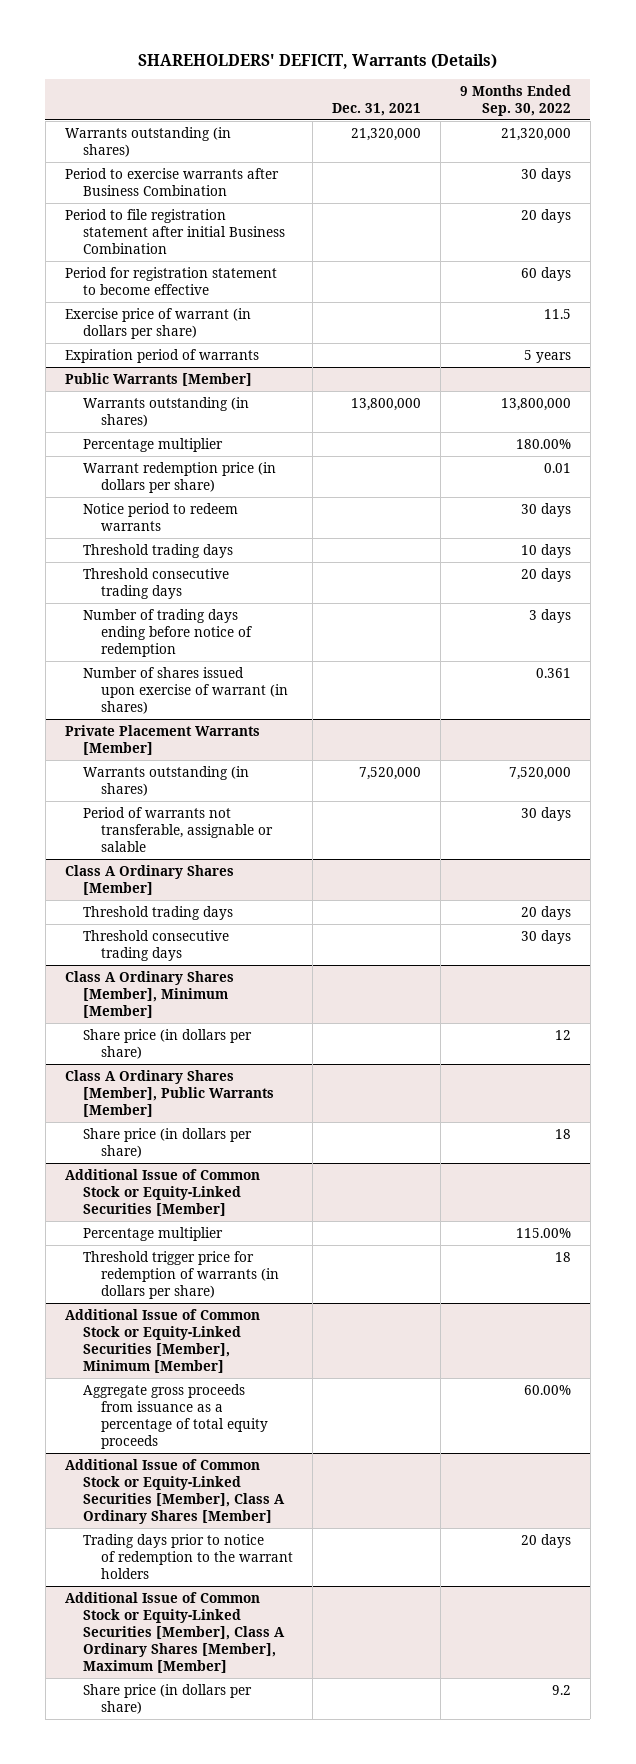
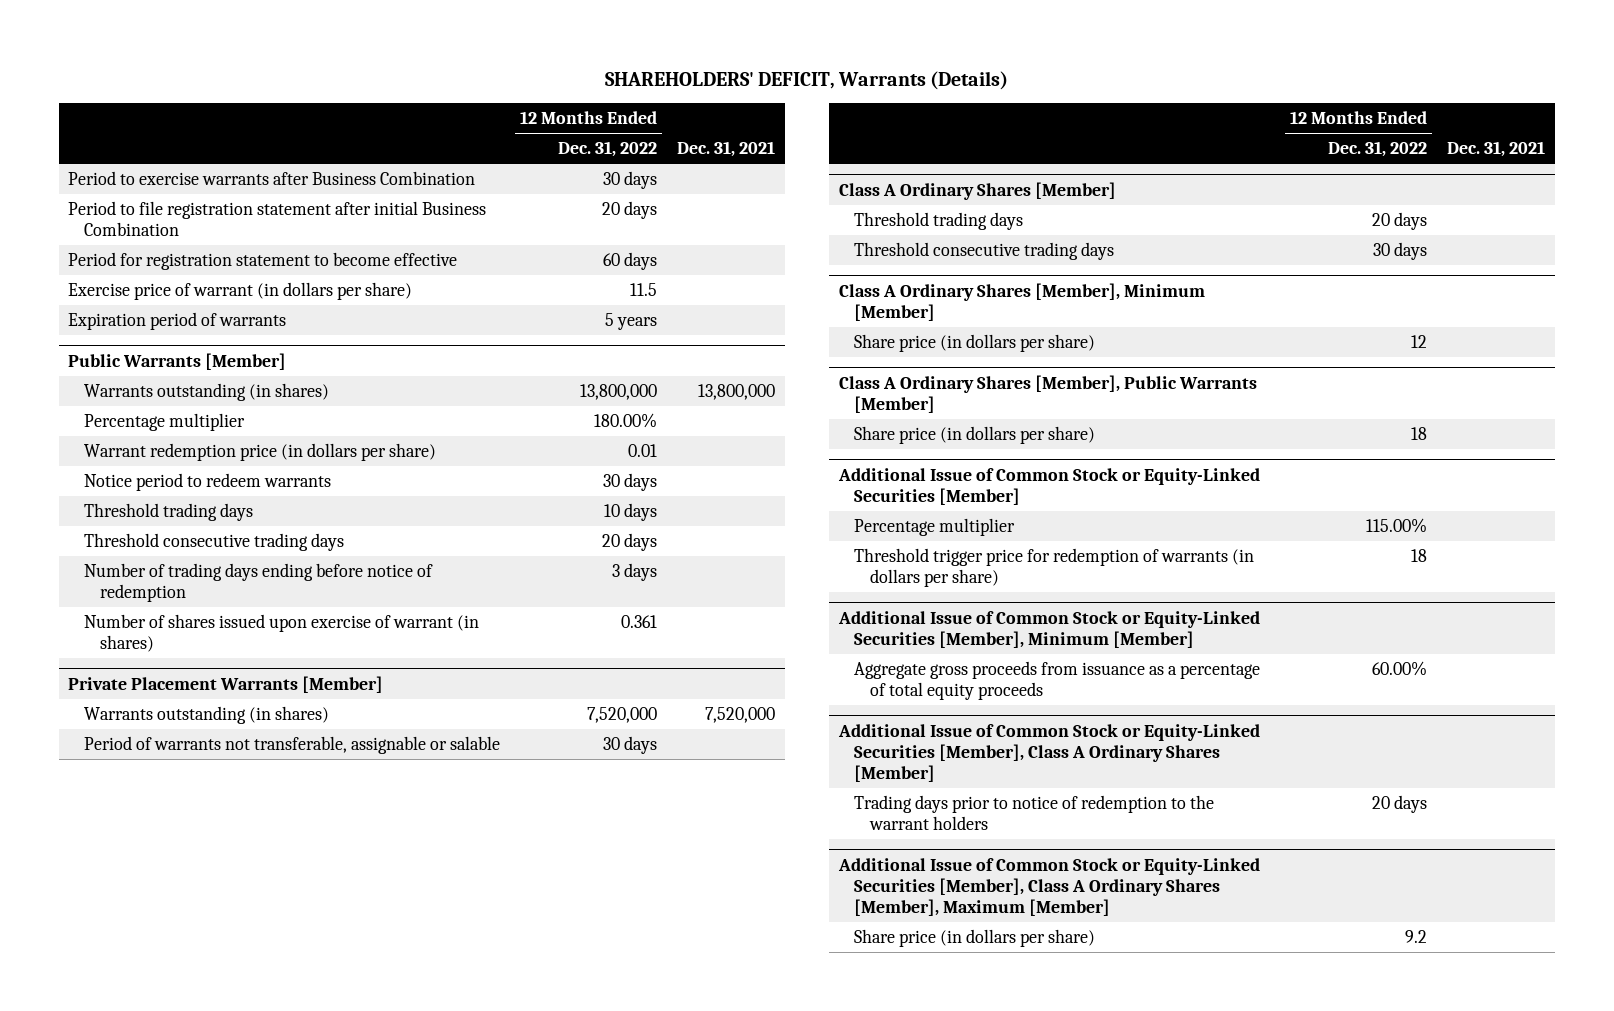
- | Dec. 31, 2021 | 9 Months Ended Sep. 30, 2022
+ | 12 Months Ended Dec. 31, 2022 | Dec. 31, 2021
- Warrants outstanding (in shares) | 21,320,000 | 21,320,000

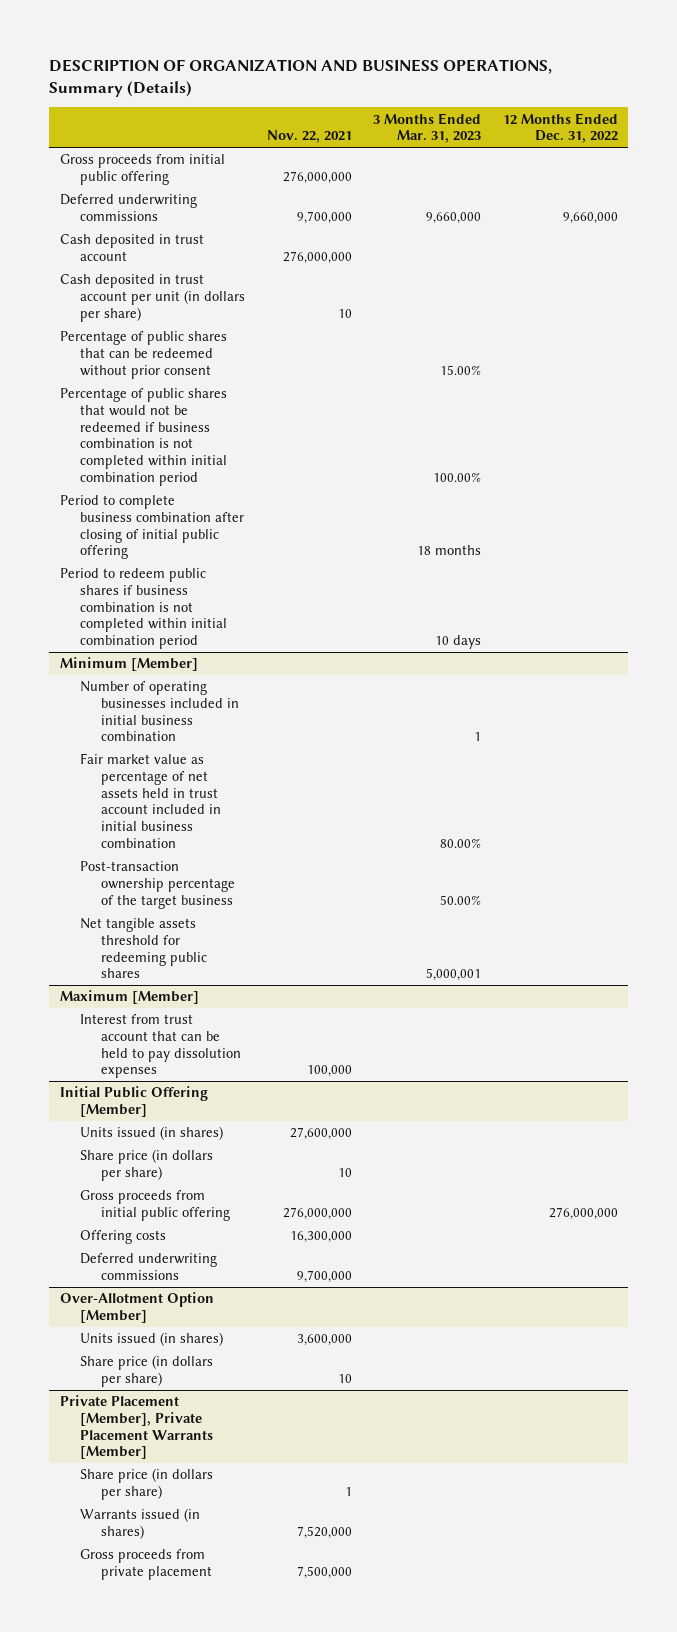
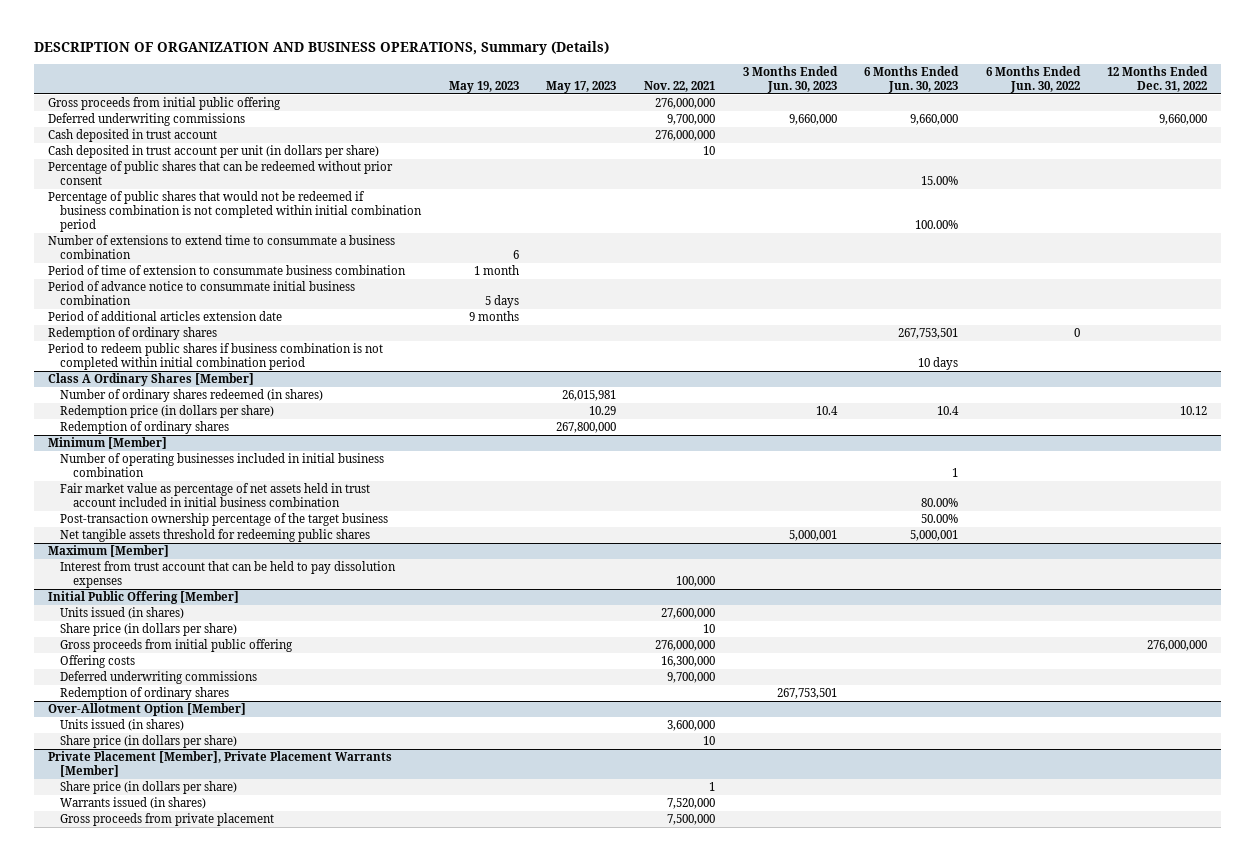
- | Nov. 22, 2021 | 3 Months Ended Mar. 31, 2023 | 12 Months Ended Dec. 31, 2022
+ | May 19, 2023 | May 17, 2023 | Nov. 22, 2021 | 3 Months Ended Jun. 30, 2023 | 6 Months Ended Jun. 30, 2023 | 6 Months Ended Jun. 30, 2022 | 12 Months Ended Dec. 31, 2022
- Period to complete business combination after closing of initial public offering | | 18 months |
+ Number of extensions to extend time to consummate a business combination | 6 | | | | | |
+ Period of time of extension to consummate business combination | 1 month | | | | | |
+ Period of advance notice to consummate initial business combination | 5 days | | | | | |
+ Period of additional articles extension date | 9 months | | | | | |
+ Redemption of ordinary shares | | | | | 267,753,501 | 0 |
+ Class A Ordinary Shares [Member]
+ Number of ordinary shares redeemed (in shares) | | 26,015,981 | | | | |
+ Redemption price (in dollars per share) | | 10.29 | | 10.4 | 10.4 | | 10.12
+ Redemption of ordinary shares | | 267,800,000 | | | | |
@ Initial Public Offering [Member]
+ Redemption of ordinary shares | | | | 267,753,501 | | |

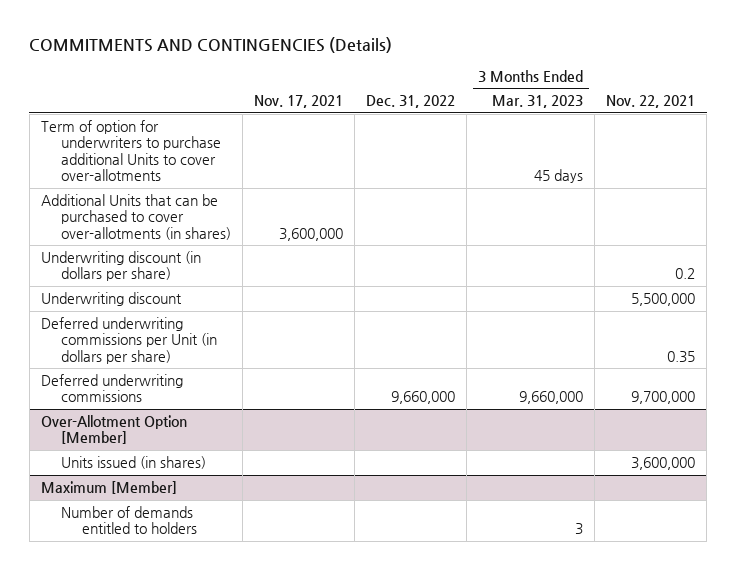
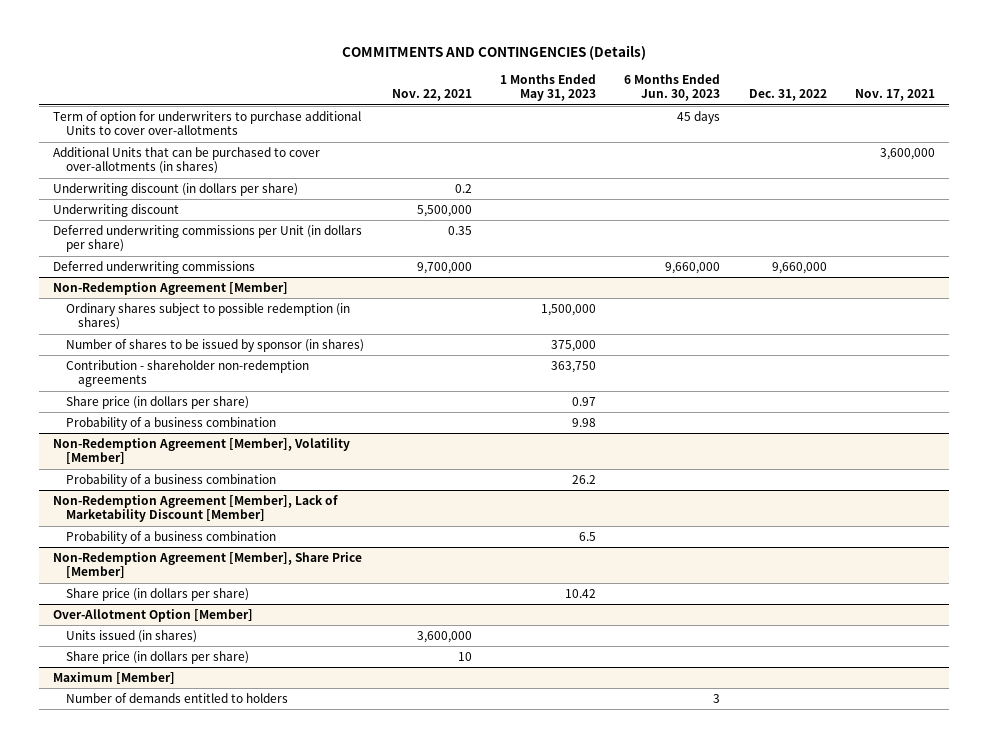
- | Nov. 17, 2021 | Dec. 31, 2022 | 3 Months Ended Mar. 31, 2023 | Nov. 22, 2021
+ | Nov. 22, 2021 | 1 Months Ended May 31, 2023 | 6 Months Ended Jun. 30, 2023 | Dec. 31, 2022 | Nov. 17, 2021
+ Non-Redemption Agreement [Member]
+ Ordinary shares subject to possible redemption (in shares) | | 1,500,000 | | |
+ Number of shares to be issued by sponsor (in shares) | | 375,000 | | |
+ Contribution - shareholder non-redemption agreements | | 363,750 | | |
+ Share price (in dollars per share) | | 0.97 | | |
+ Probability of a business combination | | 9.98 | | |
+ Non-Redemption Agreement [Member], Volatility [Member]
+ Probability of a business combination | | 26.2 | | |
+ Non-Redemption Agreement [Member], Lack of Marketability Discount [Member]
+ Probability of a business combination | | 6.5 | | |
+ Non-Redemption Agreement [Member], Share Price [Member]
+ Share price (in dollars per share) | | 10.42 | | |
@ Over-Allotment Option [Member]
+ Share price (in dollars per share) | 10 | | | |

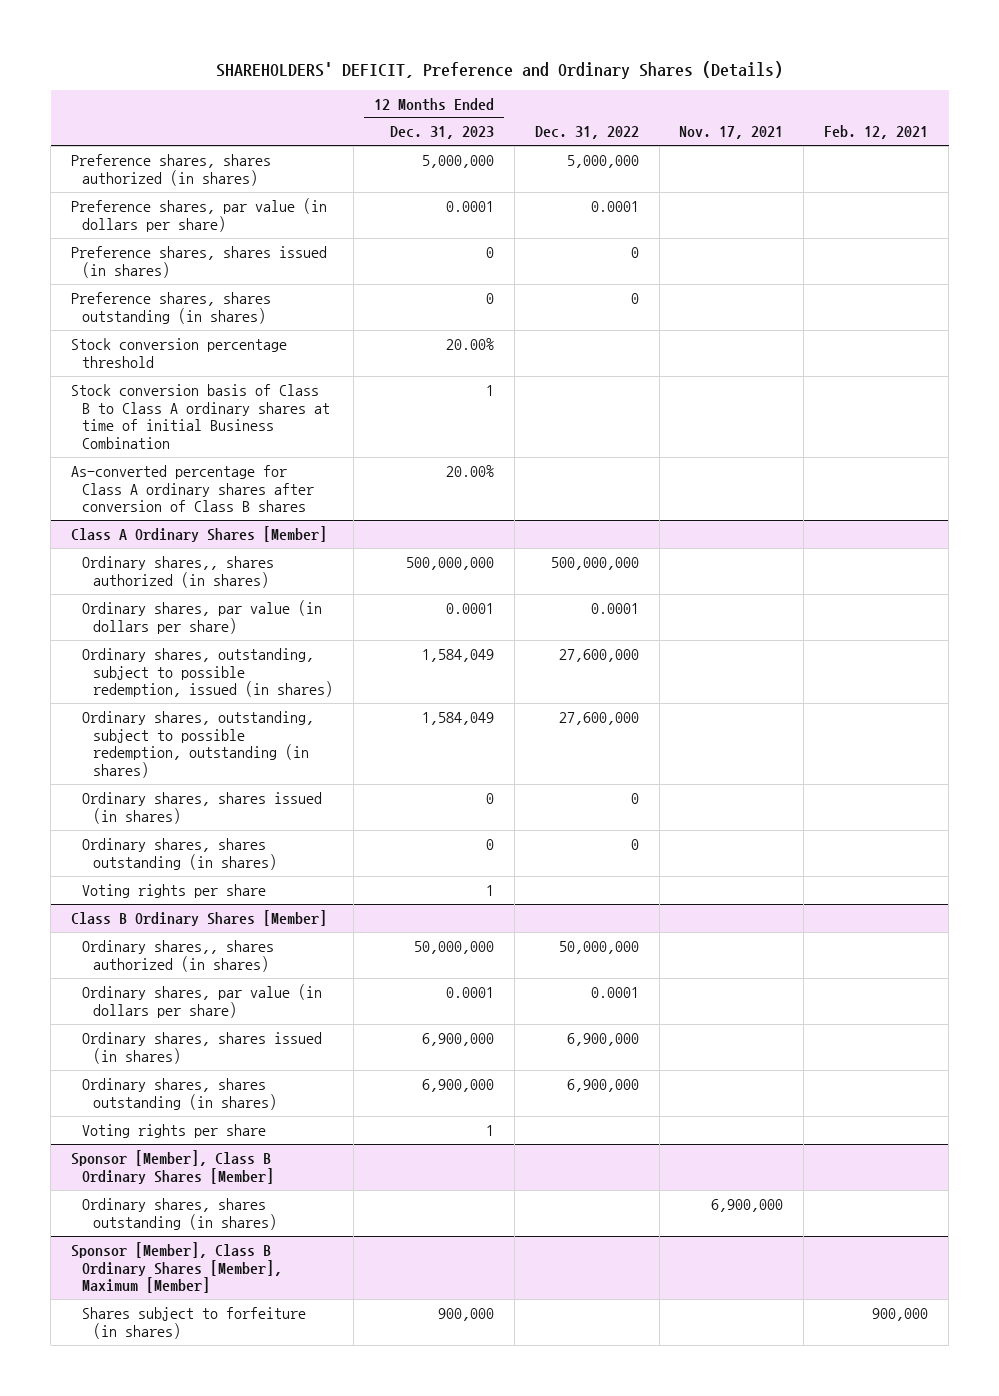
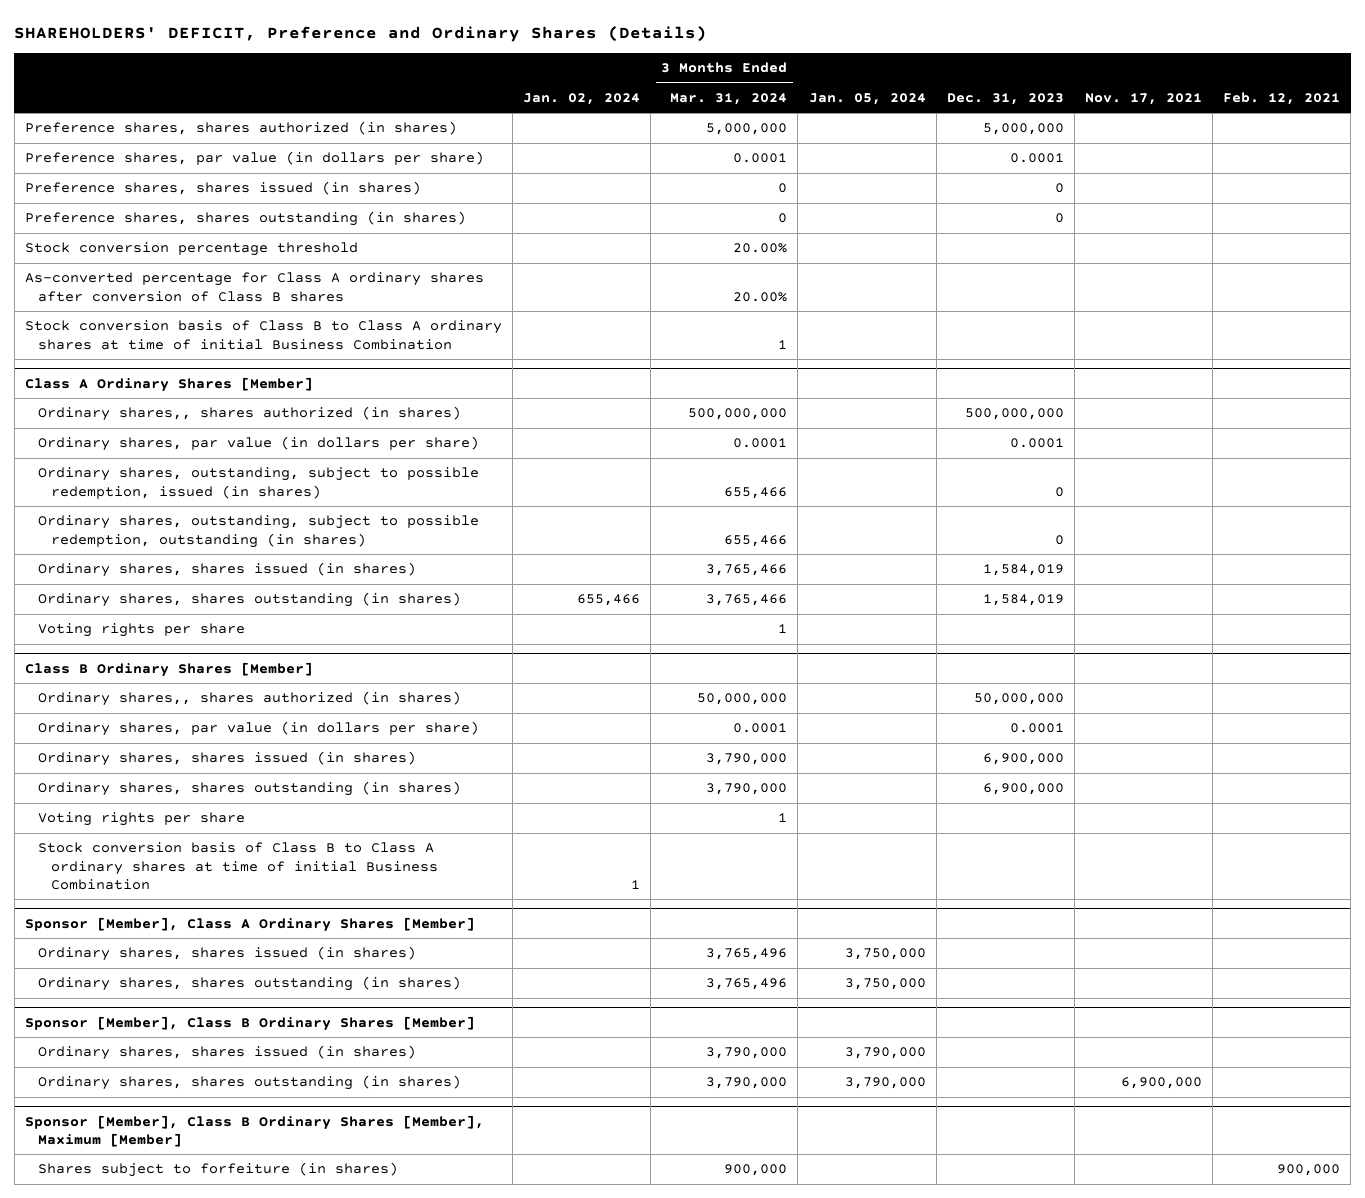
- | 12 Months Ended Dec. 31, 2023 | Dec. 31, 2022 | Nov. 17, 2021 | Feb. 12, 2021
+ | Jan. 02, 2024 | 3 Months Ended Mar. 31, 2024 | Jan. 05, 2024 | Dec. 31, 2023 | Nov. 17, 2021 | Feb. 12, 2021
moved down: Stock conversion basis of Class B to Class A ordinary shares at time of initial Business Combination | | 1 | | | |
@ Class B Ordinary Shares [Member]
+ Stock conversion basis of Class B to Class A ordinary shares at time of initial Business Combination | 1 | | | | |
+ Sponsor [Member], Class A Ordinary Shares [Member]
+ Ordinary shares, shares issued (in shares) | | 3,765,496 | 3,750,000 | | |
+ Ordinary shares, shares outstanding (in shares) | | 3,765,496 | 3,750,000 | | |
@ Sponsor [Member], Class B Ordinary Shares [Member]
+ Ordinary shares, shares issued (in shares) | | 3,790,000 | 3,790,000 | | |

